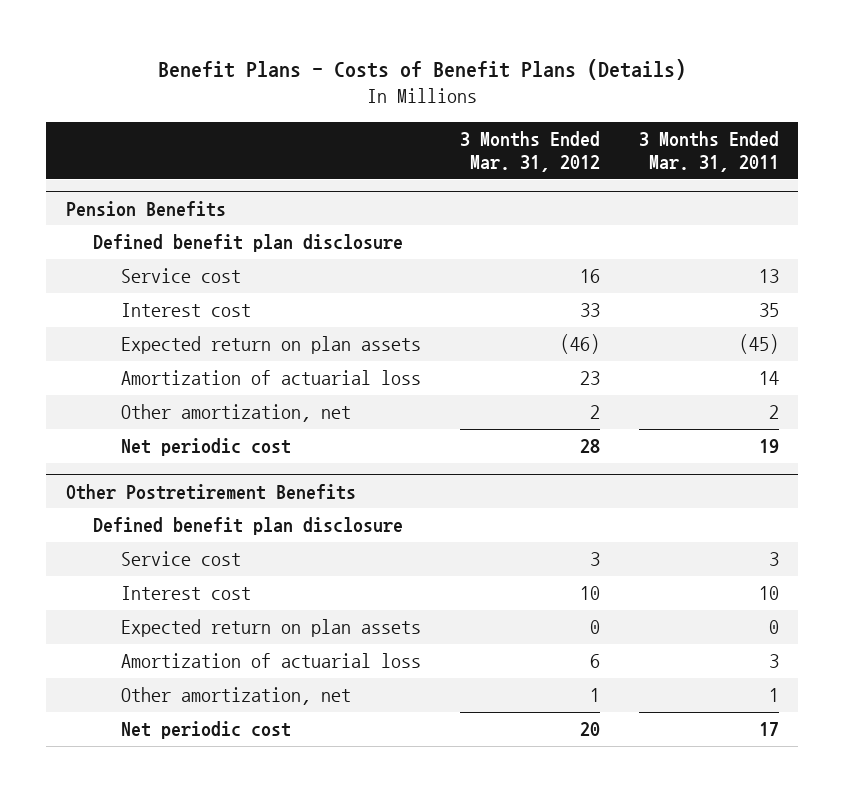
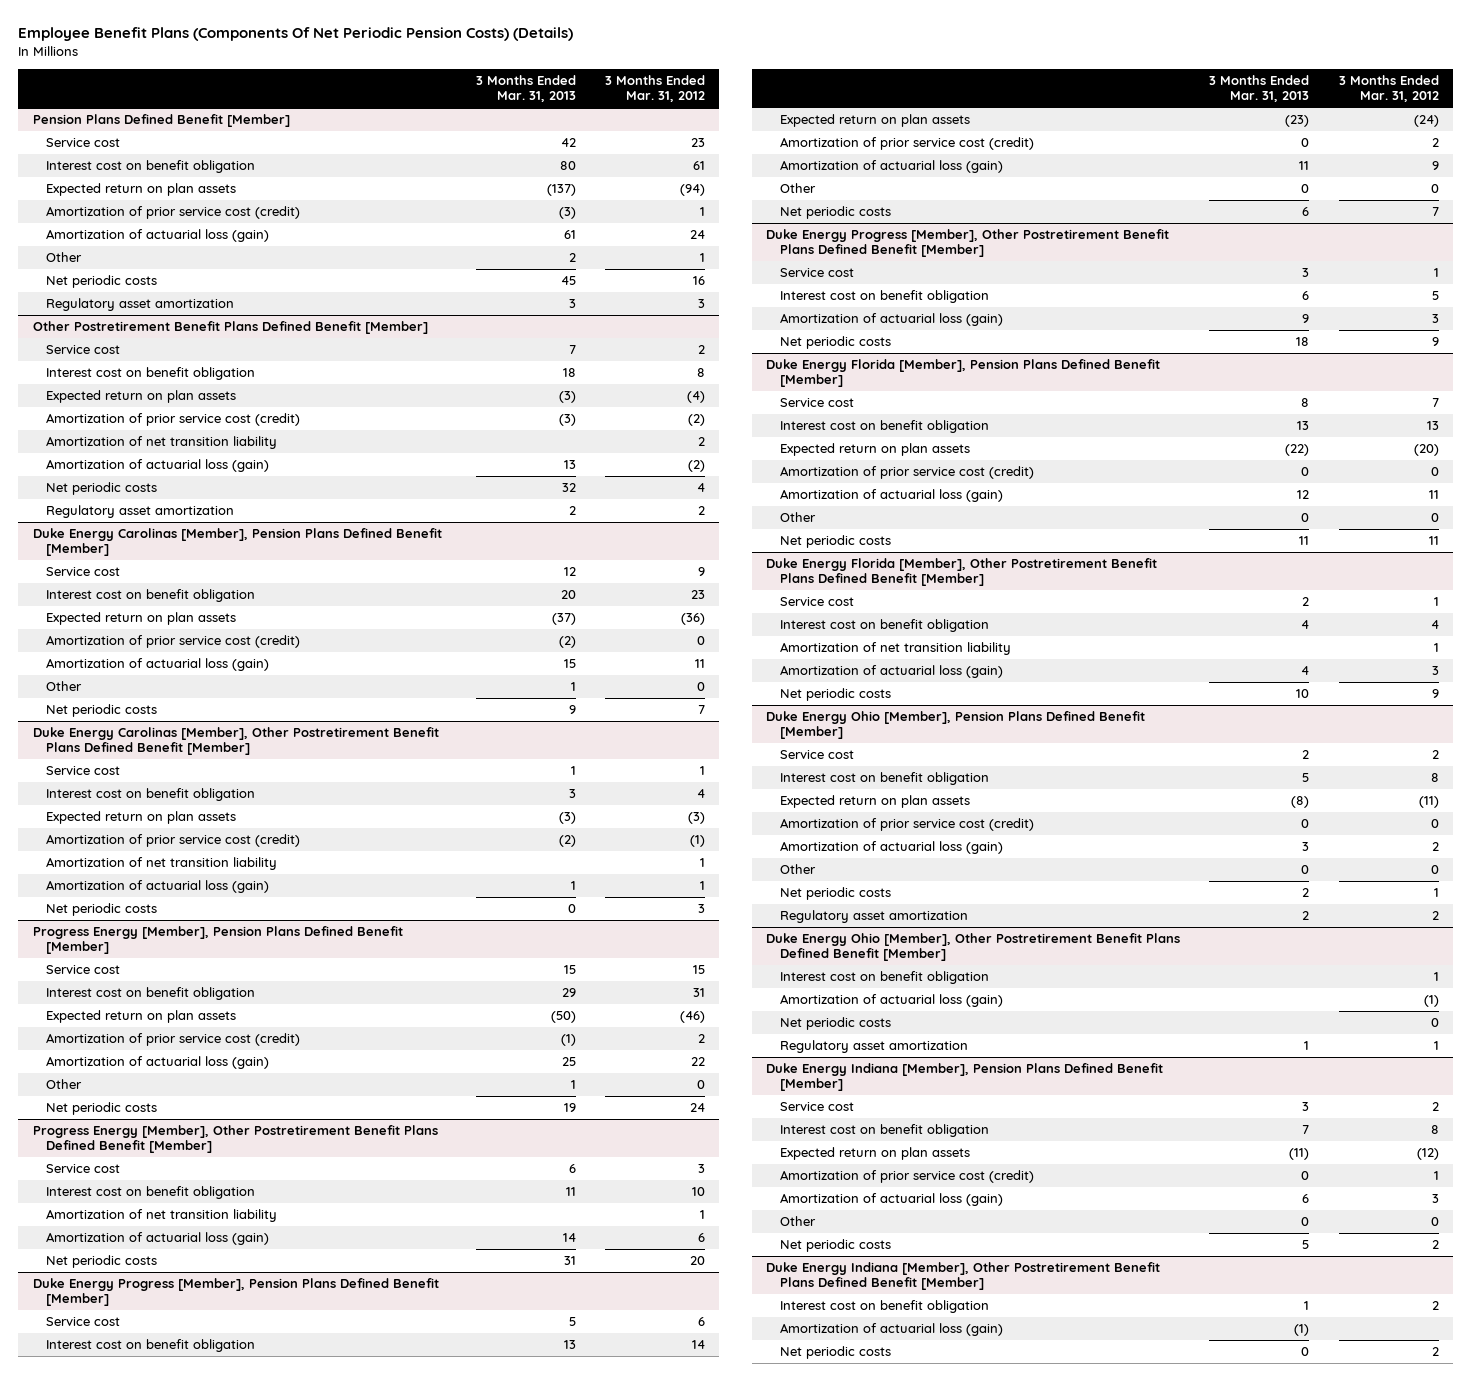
- Benefit Plans - Costs of Benefit Plans (Details)
+ Employee Benefit Plans (Components Of Net Periodic Pension Costs) (Details)
- | 3 Months Ended Mar. 31, 2012 | 3 Months Ended Mar. 31, 2011
+ | 3 Months Ended Mar. 31, 2013 | 3 Months Ended Mar. 31, 2012
- Pension Benefits
- Defined benefit plan disclosure
- Service cost | 16 | 13
- Interest cost | 33 | 35
+ Pension Plans Defined Benefit [Member]
+ Service cost | 42 | 23
+ Interest cost on benefit obligation | 80 | 61
+ Expected return on plan assets | (137) | (94)
+ Amortization of prior service cost (credit) | (3) | 1
+ Amortization of actuarial loss (gain) | 61 | 24
+ Other | 2 | 1
+ Net periodic costs | 45 | 16
+ Regulatory asset amortization | 3 | 3
+ Other Postretirement Benefit Plans Defined Benefit [Member]
+ Service cost | 7 | 2
+ Interest cost on benefit obligation | 18 | 8
+ Expected return on plan assets | (3) | (4)
+ Amortization of prior service cost (credit) | (3) | (2)
+ Amortization of net transition liability | | 2
+ Amortization of actuarial loss (gain) | 13 | (2)
+ Net periodic costs | 32 | 4
+ Regulatory asset amortization | 2 | 2
+ Duke Energy Carolinas [Member], Pension Plans Defined Benefit [Member]
+ Service cost | 12 | 9
+ Interest cost on benefit obligation | 20 | 23
+ Expected return on plan assets | (37) | (36)
+ Amortization of prior service cost (credit) | (2) | 0
+ Amortization of actuarial loss (gain) | 15 | 11
+ Other | 1 | 0
+ Net periodic costs | 9 | 7
+ Duke Energy Carolinas [Member], Other Postretirement Benefit Plans Defined Benefit [Member]
+ Service cost | 1 | 1
+ Interest cost on benefit obligation | 3 | 4
+ Expected return on plan assets | (3) | (3)
+ Amortization of prior service cost (credit) | (2) | (1)
+ Amortization of net transition liability | | 1
+ Amortization of actuarial loss (gain) | 1 | 1
+ Net periodic costs | 0 | 3
+ Progress Energy [Member], Pension Plans Defined Benefit [Member]
+ Service cost | 15 | 15
+ Interest cost on benefit obligation | 29 | 31
- Amortization of actuarial loss | 23 | 14
- Other amortization, net | 2 | 2
- Net periodic cost | 28 | 19
- Other Postretirement Benefits
- Defined benefit plan disclosure
+ Amortization of prior service cost (credit) | (1) | 2
+ Amortization of actuarial loss (gain) | 25 | 22
+ Other | 1 | 0
+ Net periodic costs | 19 | 24
+ Progress Energy [Member], Other Postretirement Benefit Plans Defined Benefit [Member]
- Interest cost | 10 | 10
- Expected return on plan assets | 0 | 0
- Amortization of actuarial loss | 6 | 3
- Other amortization, net | 1 | 1
- Net periodic cost | 20 | 17
+ Interest cost on benefit obligation | 11 | 10
+ Amortization of net transition liability | | 1
+ Amortization of actuarial loss (gain) | 14 | 6
+ Net periodic costs | 31 | 20
+ Duke Energy Progress [Member], Pension Plans Defined Benefit [Member]
+ Service cost | 5 | 6
+ Interest cost on benefit obligation | 13 | 14
+ Expected return on plan assets | (23) | (24)
+ Amortization of prior service cost (credit) | 0 | 2
+ Amortization of actuarial loss (gain) | 11 | 9
+ Other | 0 | 0
+ Net periodic costs | 6 | 7
+ Duke Energy Progress [Member], Other Postretirement Benefit Plans Defined Benefit [Member]
+ Service cost | 3 | 1
+ Interest cost on benefit obligation | 6 | 5
+ Amortization of actuarial loss (gain) | 9 | 3
+ Net periodic costs | 18 | 9
+ Duke Energy Florida [Member], Pension Plans Defined Benefit [Member]
+ Service cost | 8 | 7
+ Interest cost on benefit obligation | 13 | 13
+ Expected return on plan assets | (22) | (20)
+ Amortization of prior service cost (credit) | 0 | 0
+ Amortization of actuarial loss (gain) | 12 | 11
+ Other | 0 | 0
+ Net periodic costs | 11 | 11
+ Duke Energy Florida [Member], Other Postretirement Benefit Plans Defined Benefit [Member]
+ Service cost | 2 | 1
+ Interest cost on benefit obligation | 4 | 4
+ Amortization of net transition liability | | 1
+ Amortization of actuarial loss (gain) | 4 | 3
+ Net periodic costs | 10 | 9
+ Duke Energy Ohio [Member], Pension Plans Defined Benefit [Member]
+ Service cost | 2 | 2
+ Interest cost on benefit obligation | 5 | 8
+ Expected return on plan assets | (8) | (11)
+ Amortization of prior service cost (credit) | 0 | 0
+ Amortization of actuarial loss (gain) | 3 | 2
+ Other | 0 | 0
+ Net periodic costs | 2 | 1
+ Regulatory asset amortization | 2 | 2
+ Duke Energy Ohio [Member], Other Postretirement Benefit Plans Defined Benefit [Member]
+ Interest cost on benefit obligation | | 1
+ Amortization of actuarial loss (gain) | | (1)
+ Net periodic costs | | 0
+ Regulatory asset amortization | 1 | 1
+ Duke Energy Indiana [Member], Pension Plans Defined Benefit [Member]
+ Service cost | 3 | 2
+ Interest cost on benefit obligation | 7 | 8
+ Expected return on plan assets | (11) | (12)
+ Amortization of prior service cost (credit) | 0 | 1
+ Amortization of actuarial loss (gain) | 6 | 3
+ Other | 0 | 0
+ Net periodic costs | 5 | 2
+ Duke Energy Indiana [Member], Other Postretirement Benefit Plans Defined Benefit [Member]
+ Interest cost on benefit obligation | 1 | 2
+ Amortization of actuarial loss (gain) | (1) |
+ Net periodic costs | 0 | 2

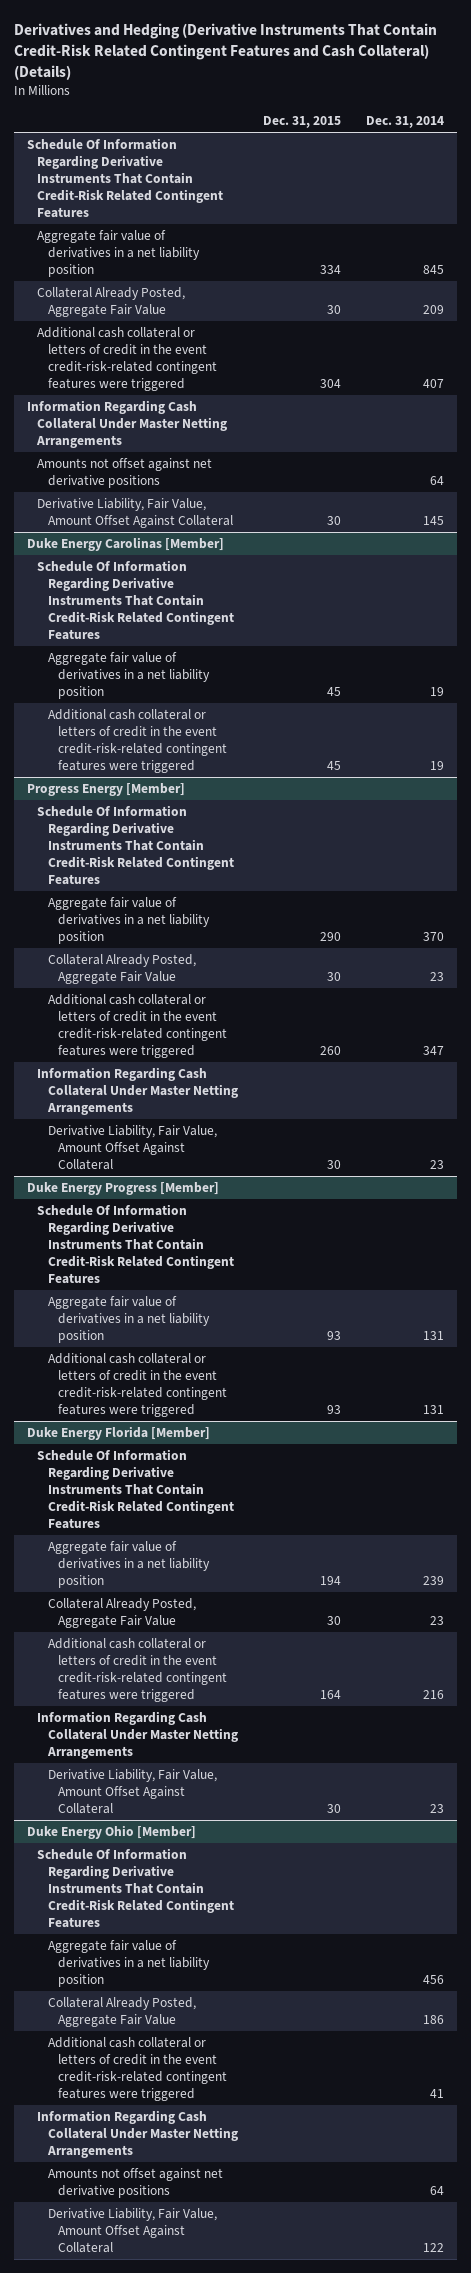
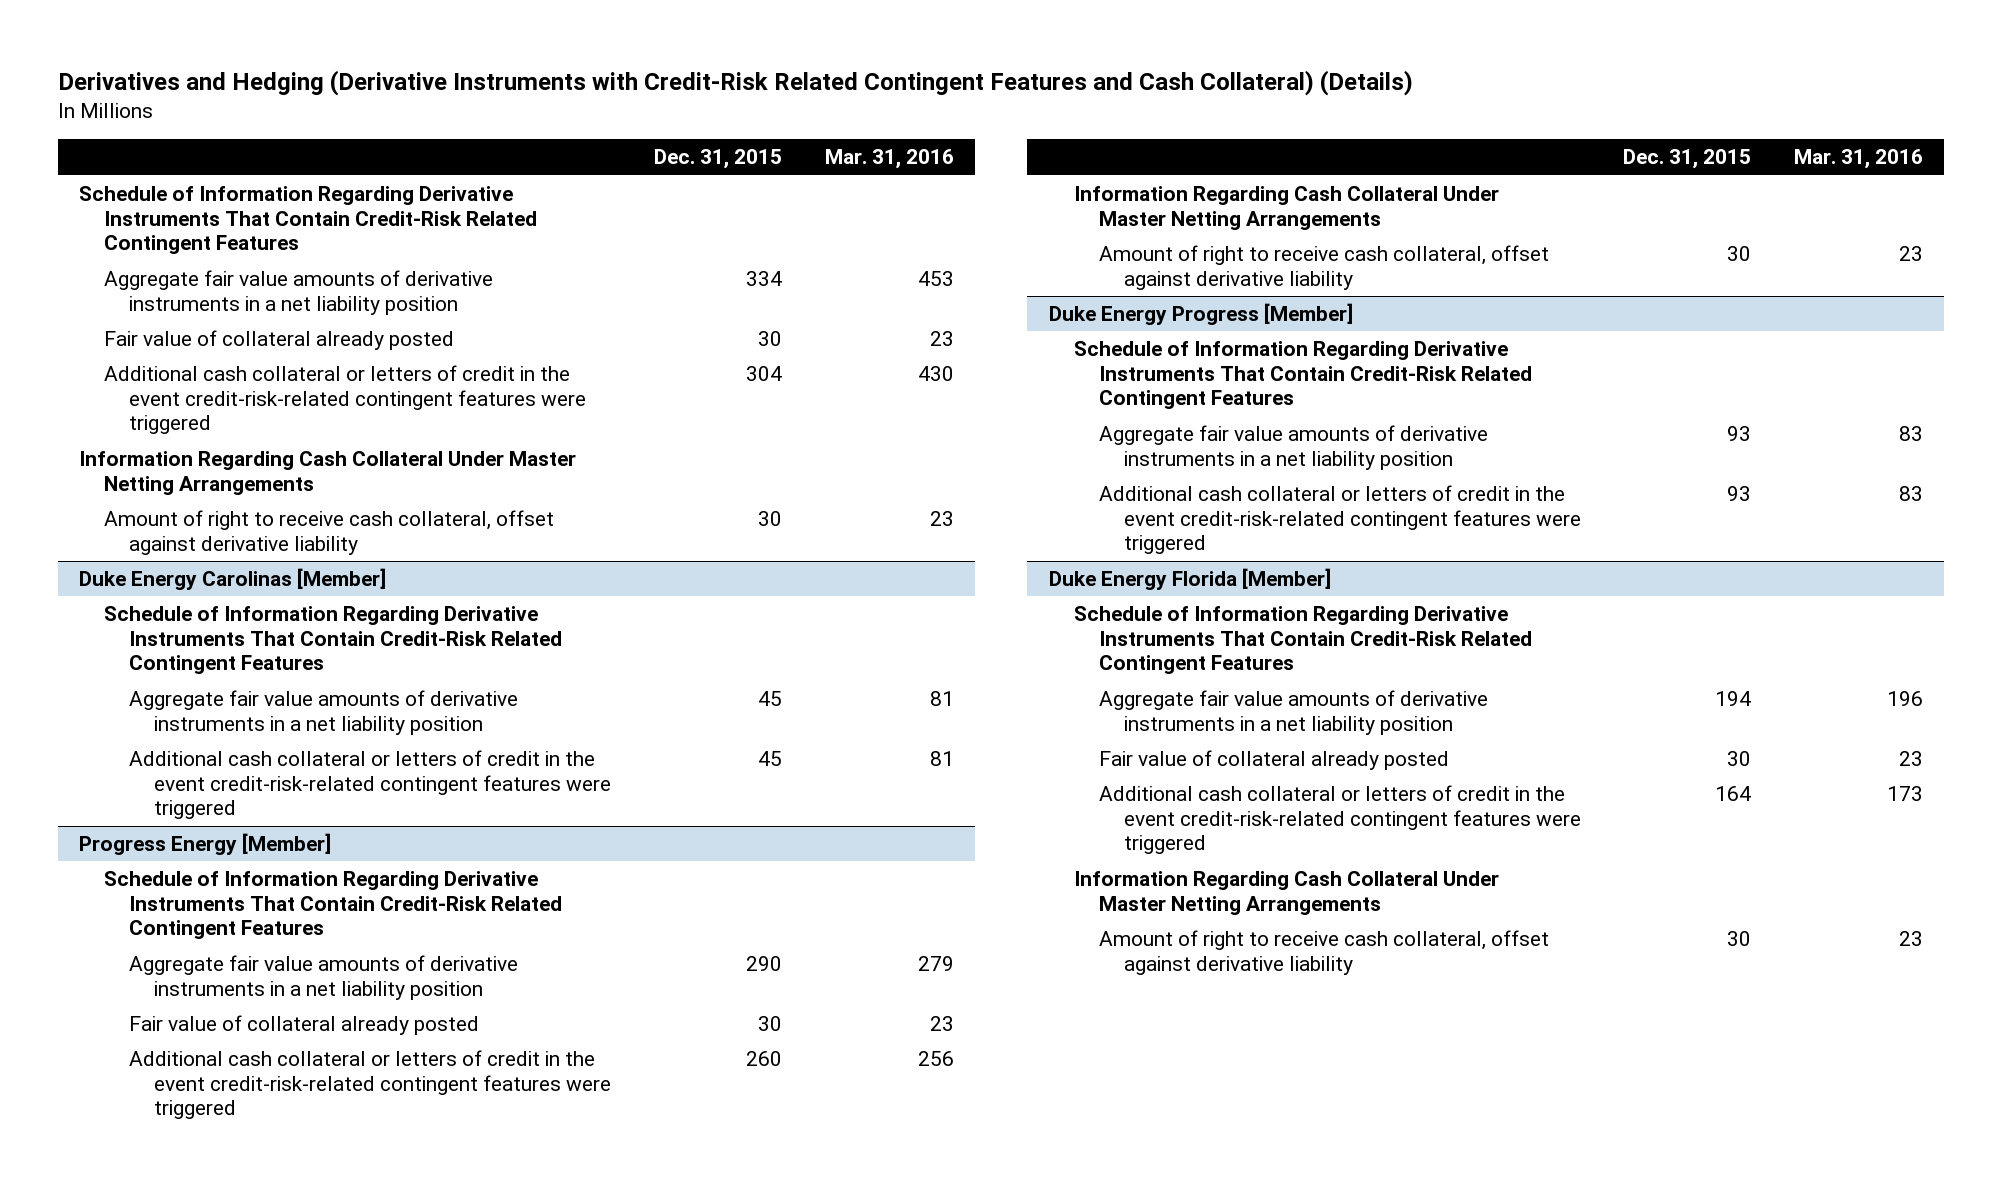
- Derivatives and Hedging (Derivative Instruments That Contain Credit-Risk Related Contingent Features and Cash Collateral) (Details)
+ Derivatives and Hedging (Derivative Instruments with Credit-Risk Related Contingent Features and Cash Collateral) (Details)
- | Dec. 31, 2015 | Dec. 31, 2014
+ | Dec. 31, 2015 | Mar. 31, 2016
- Schedule Of Information Regarding Derivative Instruments That Contain Credit-Risk Related Contingent Features
- Aggregate fair value of derivatives in a net liability position | 334 | 845
- Collateral Already Posted, Aggregate Fair Value | 30 | 209
+ Schedule of Information Regarding Derivative Instruments That Contain Credit-Risk Related Contingent Features
+ Aggregate fair value amounts of derivative instruments in a net liability position | 334 | 453
+ Fair value of collateral already posted | 30 | 23
- Amounts not offset against net derivative positions | | 64
- Derivative Liability, Fair Value, Amount Offset Against Collateral | 30 | 145
+ Amount of right to receive cash collateral, offset against derivative liability | 30 | 23
@ Duke Energy Carolinas [Member]
- Schedule Of Information Regarding Derivative Instruments That Contain Credit-Risk Related Contingent Features
- Aggregate fair value of derivatives in a net liability position | 45 | 19
+ Schedule of Information Regarding Derivative Instruments That Contain Credit-Risk Related Contingent Features
+ Aggregate fair value amounts of derivative instruments in a net liability position | 45 | 81
@ Progress Energy [Member]
- Schedule Of Information Regarding Derivative Instruments That Contain Credit-Risk Related Contingent Features
- Aggregate fair value of derivatives in a net liability position | 290 | 370
- Collateral Already Posted, Aggregate Fair Value | 30 | 23
+ Schedule of Information Regarding Derivative Instruments That Contain Credit-Risk Related Contingent Features
+ Aggregate fair value amounts of derivative instruments in a net liability position | 290 | 279
+ Fair value of collateral already posted | 30 | 23
- Derivative Liability, Fair Value, Amount Offset Against Collateral | 30 | 23
+ Amount of right to receive cash collateral, offset against derivative liability | 30 | 23
@ Duke Energy Progress [Member]
- Schedule Of Information Regarding Derivative Instruments That Contain Credit-Risk Related Contingent Features
- Aggregate fair value of derivatives in a net liability position | 93 | 131
+ Schedule of Information Regarding Derivative Instruments That Contain Credit-Risk Related Contingent Features
+ Aggregate fair value amounts of derivative instruments in a net liability position | 93 | 83
@ Duke Energy Florida [Member]
- Schedule Of Information Regarding Derivative Instruments That Contain Credit-Risk Related Contingent Features
- Aggregate fair value of derivatives in a net liability position | 194 | 239
- Collateral Already Posted, Aggregate Fair Value | 30 | 23
+ Schedule of Information Regarding Derivative Instruments That Contain Credit-Risk Related Contingent Features
+ Aggregate fair value amounts of derivative instruments in a net liability position | 194 | 196
+ Fair value of collateral already posted | 30 | 23
- Derivative Liability, Fair Value, Amount Offset Against Collateral | 30 | 23
- Duke Energy Ohio [Member]
- Schedule Of Information Regarding Derivative Instruments That Contain Credit-Risk Related Contingent Features
- Aggregate fair value of derivatives in a net liability position | | 456
- Collateral Already Posted, Aggregate Fair Value | | 186
- Additional cash collateral or letters of credit in the event credit-risk-related contingent features were triggered | | 41
- Information Regarding Cash Collateral Under Master Netting Arrangements
- Amounts not offset against net derivative positions | | 64
- Derivative Liability, Fair Value, Amount Offset Against Collateral | | 122
@ Duke Energy Florida [Member]
+ Amount of right to receive cash collateral, offset against derivative liability | 30 | 23

